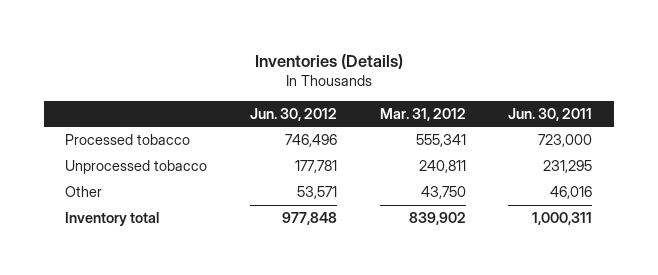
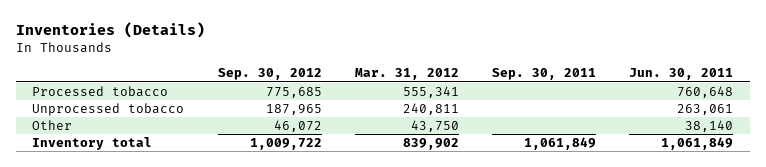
- | Jun. 30, 2012 | Mar. 31, 2012 | Jun. 30, 2011
+ | Sep. 30, 2012 | Mar. 31, 2012 | Sep. 30, 2011 | Jun. 30, 2011
- Processed tobacco | 746,496 | 555,341 | 723,000
- Unprocessed tobacco | 177,781 | 240,811 | 231,295
- Other | 53,571 | 43,750 | 46,016
- Inventory total | 977,848 | 839,902 | 1,000,311
+ Processed tobacco | 775,685 | 555,341 | | 760,648
+ Unprocessed tobacco | 187,965 | 240,811 | | 263,061
+ Other | 46,072 | 43,750 | | 38,140
+ Inventory total | 1,009,722 | 839,902 | 1,061,849 | 1,061,849

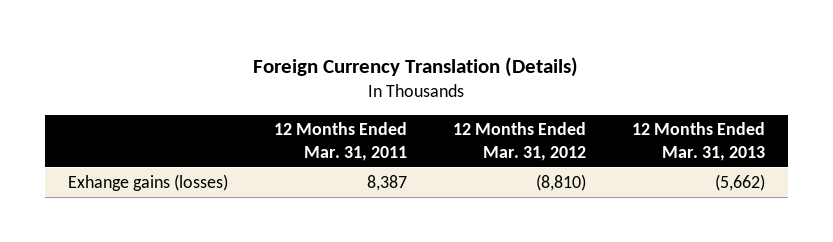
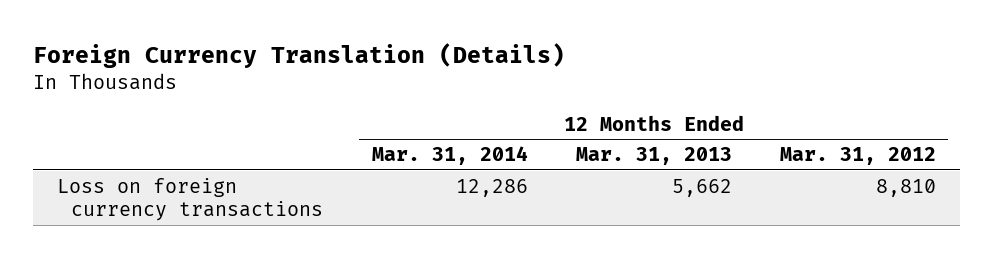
- | 12 Months Ended Mar. 31, 2011 | 12 Months Ended Mar. 31, 2012 | 12 Months Ended Mar. 31, 2013
+ | 12 Months Ended Mar. 31, 2014 | 12 Months Ended Mar. 31, 2013 | 12 Months Ended Mar. 31, 2012
- Exhange gains (losses) | 8,387 | (8,810) | (5,662)
+ Loss on foreign currency transactions | 12,286 | 5,662 | 8,810

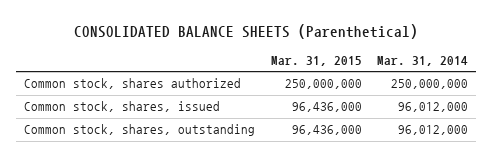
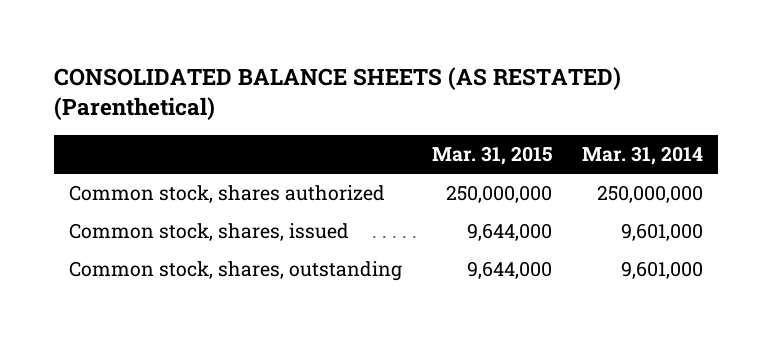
- CONSOLIDATED BALANCE SHEETS (Parenthetical)
+ CONSOLIDATED BALANCE SHEETS (AS RESTATED) (Parenthetical)
- Common stock, shares, issued | 96,436,000 | 96,012,000
- Common stock, shares, outstanding | 96,436,000 | 96,012,000
+ Common stock, shares, issued | 9,644,000 | 9,601,000
+ Common stock, shares, outstanding | 9,644,000 | 9,601,000

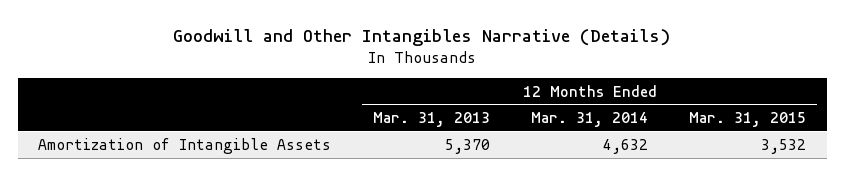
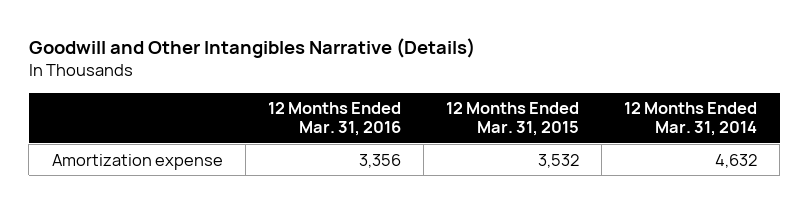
- | 12 Months Ended Mar. 31, 2013 | 12 Months Ended Mar. 31, 2014 | 12 Months Ended Mar. 31, 2015
+ | 12 Months Ended Mar. 31, 2016 | 12 Months Ended Mar. 31, 2015 | 12 Months Ended Mar. 31, 2014
- Amortization of Intangible Assets | 5,370 | 4,632 | 3,532
+ Amortization expense | 3,356 | 3,532 | 4,632

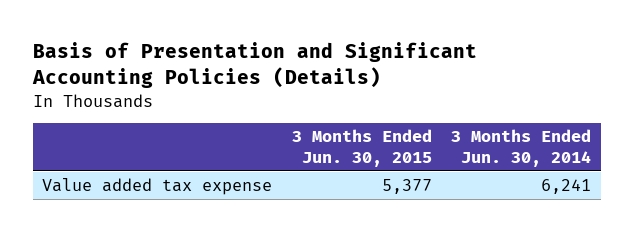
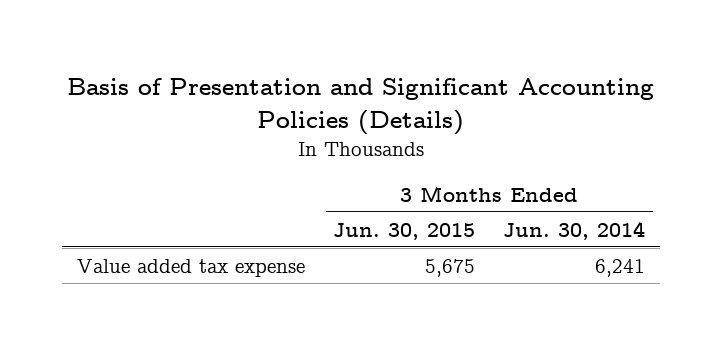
- Value added tax expense | 5,377 | 6,241
+ Value added tax expense | 5,675 | 6,241

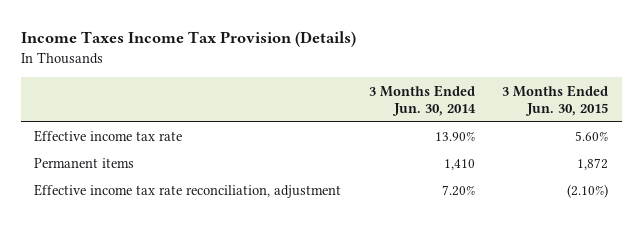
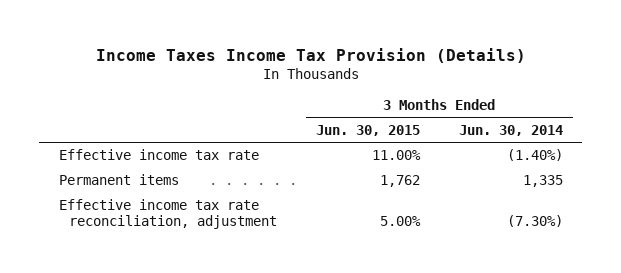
- | 3 Months Ended Jun. 30, 2014 | 3 Months Ended Jun. 30, 2015
+ | 3 Months Ended Jun. 30, 2015 | 3 Months Ended Jun. 30, 2014
- Effective income tax rate | 13.90% | 5.60%
- Permanent items | 1,410 | 1,872
- Effective income tax rate reconciliation, adjustment | 7.20% | (2.10%)
+ Effective income tax rate | 11.00% | (1.40%)
+ Permanent items | 1,762 | 1,335
+ Effective income tax rate reconciliation, adjustment | 5.00% | (7.30%)

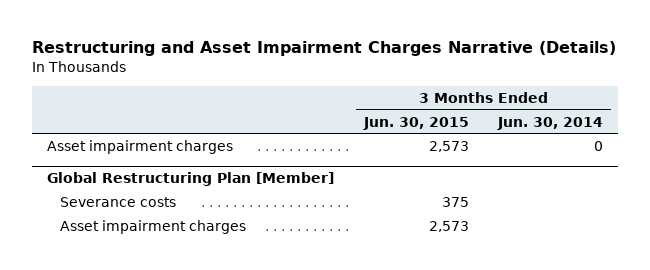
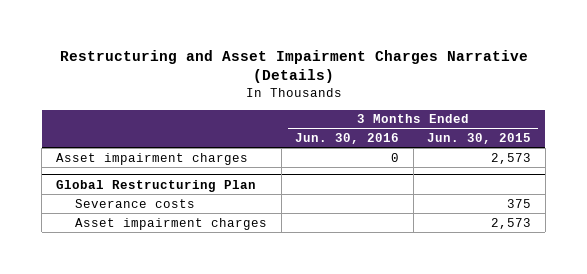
- | 3 Months Ended Jun. 30, 2015 | 3 Months Ended Jun. 30, 2014
+ | 3 Months Ended Jun. 30, 2016 | 3 Months Ended Jun. 30, 2015
- Global Restructuring Plan [Member]
+ Global Restructuring Plan

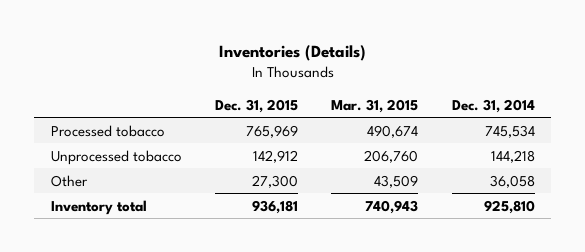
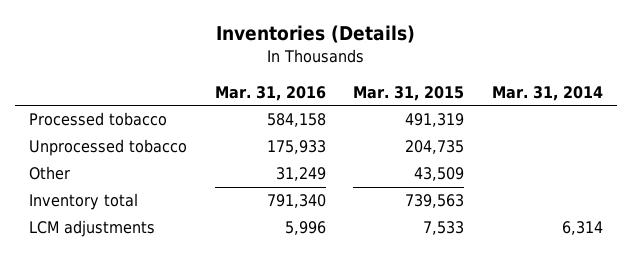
- | Dec. 31, 2015 | Mar. 31, 2015 | Dec. 31, 2014
+ | Mar. 31, 2016 | Mar. 31, 2015 | Mar. 31, 2014
- Processed tobacco | 765,969 | 490,674 | 745,534
- Unprocessed tobacco | 142,912 | 206,760 | 144,218
+ Processed tobacco | 584,158 | 491,319 |
+ Unprocessed tobacco | 175,933 | 204,735 |
- Inventory total | 936,181 | 740,943 | 925,810
+ Inventory total | 791,340 | 739,563 |
+ LCM adjustments | 5,996 | 7,533 | 6,314

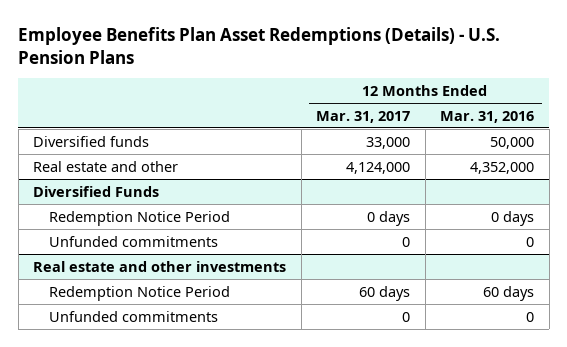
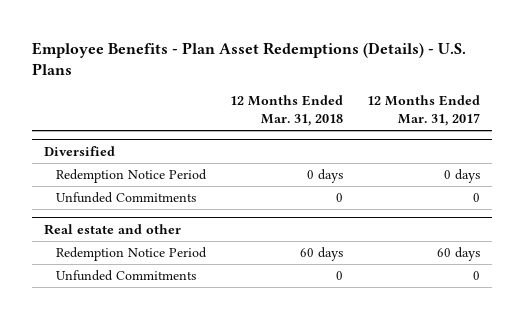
- Employee Benefits Plan Asset Redemptions (Details) - U.S. Pension Plans
+ Employee Benefits - Plan Asset Redemptions (Details) - U.S. Plans
- | 12 Months Ended Mar. 31, 2017 | 12 Months Ended Mar. 31, 2016
+ | 12 Months Ended Mar. 31, 2018 | 12 Months Ended Mar. 31, 2017
- Diversified funds | 33,000 | 50,000
- Real estate and other | 4,124,000 | 4,352,000
- Diversified Funds
+ Diversified
- Unfunded commitments | 0 | 0
- Real estate and other investments
+ Unfunded Commitments | 0 | 0
+ Real estate and other
- Unfunded commitments | 0 | 0
+ Unfunded Commitments | 0 | 0

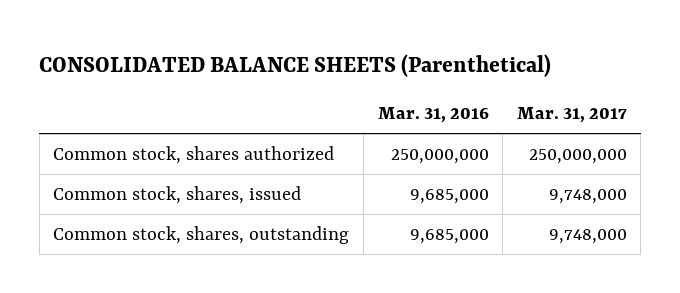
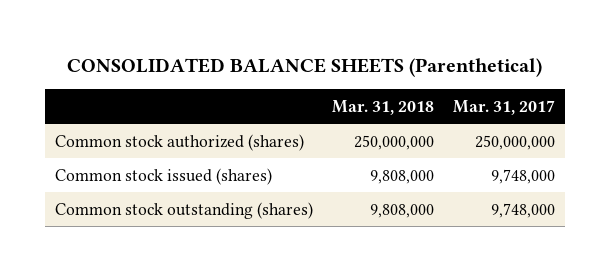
- | Mar. 31, 2016 | Mar. 31, 2017
+ | Mar. 31, 2018 | Mar. 31, 2017
- Common stock, shares authorized | 250,000,000 | 250,000,000
- Common stock, shares, issued | 9,685,000 | 9,748,000
- Common stock, shares, outstanding | 9,685,000 | 9,748,000
+ Common stock authorized (shares) | 250,000,000 | 250,000,000
+ Common stock issued (shares) | 9,808,000 | 9,748,000
+ Common stock outstanding (shares) | 9,808,000 | 9,748,000

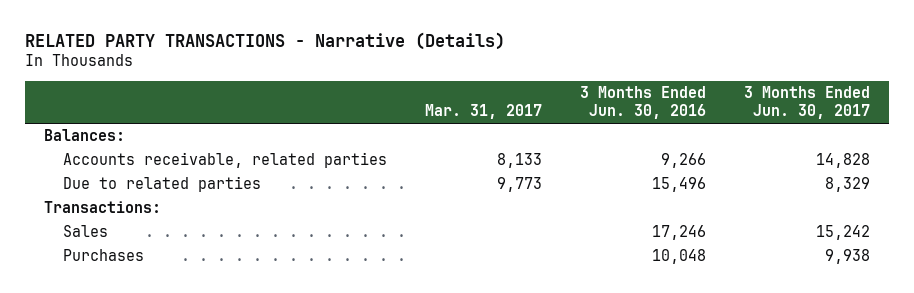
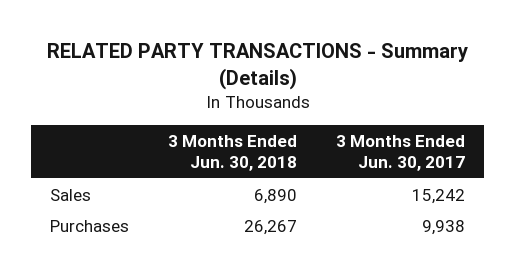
- RELATED PARTY TRANSACTIONS - Narrative (Details)
+ RELATED PARTY TRANSACTIONS - Summary (Details)
- | Mar. 31, 2017 | 3 Months Ended Jun. 30, 2016 | 3 Months Ended Jun. 30, 2017
+ | 3 Months Ended Jun. 30, 2018 | 3 Months Ended Jun. 30, 2017
- Balances:
- Accounts receivable, related parties | 8,133 | 9,266 | 14,828
- Due to related parties | 9,773 | 15,496 | 8,329
- Transactions:

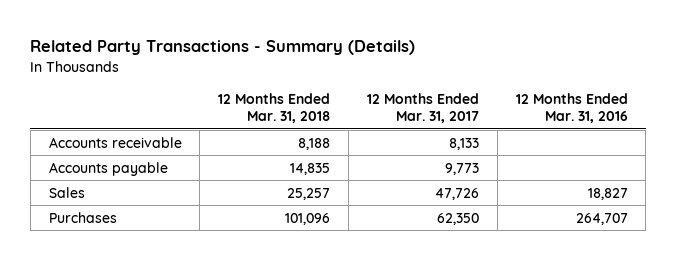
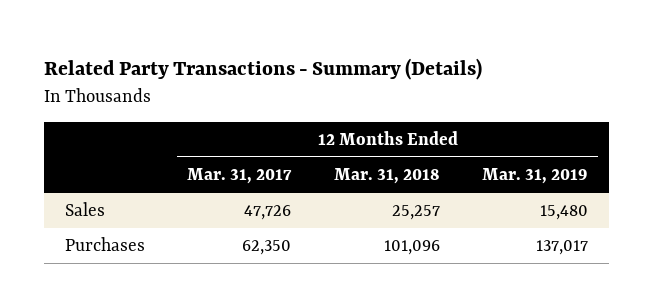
- | 12 Months Ended Mar. 31, 2018 | 12 Months Ended Mar. 31, 2017 | 12 Months Ended Mar. 31, 2016
+ | 12 Months Ended Mar. 31, 2017 | 12 Months Ended Mar. 31, 2018 | 12 Months Ended Mar. 31, 2019
- Accounts receivable | 8,188 | 8,133 |
- Accounts payable | 14,835 | 9,773 |

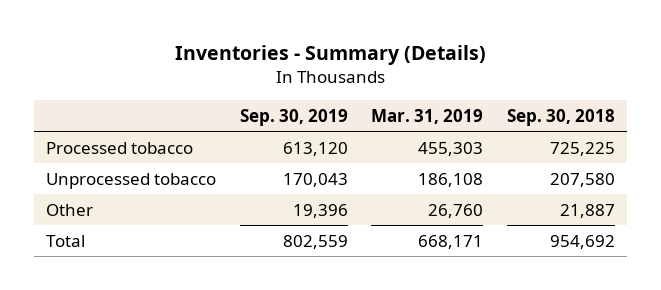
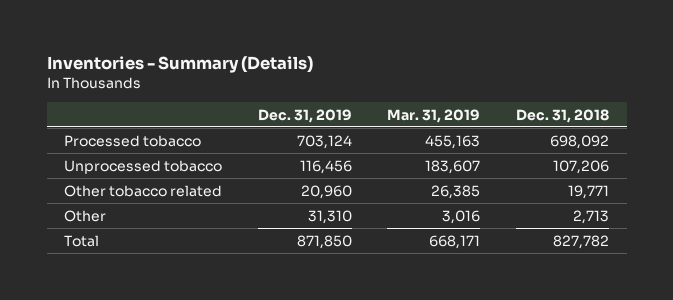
- | Sep. 30, 2019 | Mar. 31, 2019 | Sep. 30, 2018
+ | Dec. 31, 2019 | Mar. 31, 2019 | Dec. 31, 2018
- Processed tobacco | 613,120 | 455,303 | 725,225
- Unprocessed tobacco | 170,043 | 186,108 | 207,580
- Other | 19,396 | 26,760 | 21,887
+ Processed tobacco | 703,124 | 455,163 | 698,092
+ Unprocessed tobacco | 116,456 | 183,607 | 107,206
+ Other tobacco related | 20,960 | 26,385 | 19,771
+ Other | 31,310 | 3,016 | 2,713

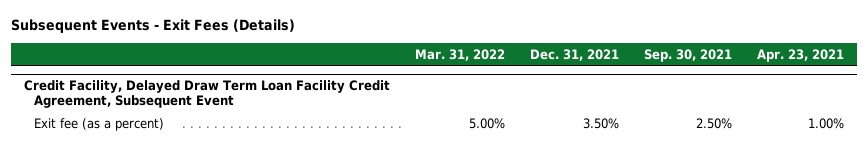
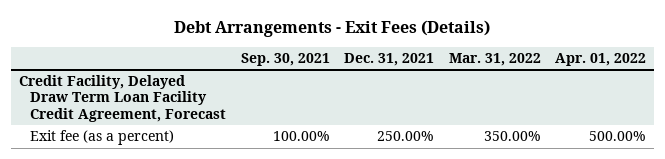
- Subsequent Events - Exit Fees (Details)
+ Debt Arrangements - Exit Fees (Details)
- | Mar. 31, 2022 | Dec. 31, 2021 | Sep. 30, 2021 | Apr. 23, 2021
+ | Sep. 30, 2021 | Dec. 31, 2021 | Mar. 31, 2022 | Apr. 01, 2022
- Credit Facility, Delayed Draw Term Loan Facility Credit Agreement, Subsequent Event
- Exit fee (as a percent) | 5.00% | 3.50% | 2.50% | 1.00%
+ Credit Facility, Delayed Draw Term Loan Facility Credit Agreement, Forecast
+ Exit fee (as a percent) | 100.00% | 250.00% | 350.00% | 500.00%

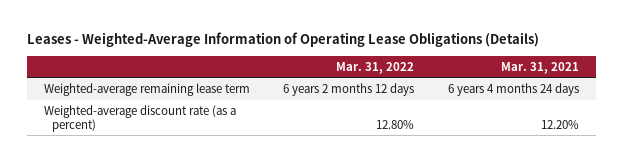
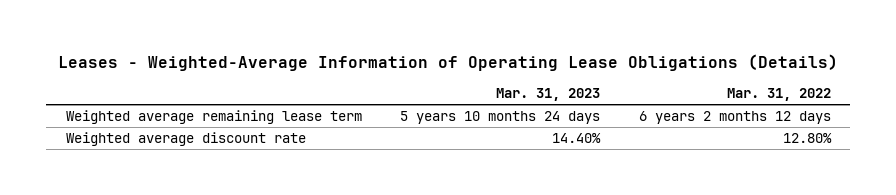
- | Mar. 31, 2022 | Mar. 31, 2021
+ | Mar. 31, 2023 | Mar. 31, 2022
- Weighted-average remaining lease term | 6 years 2 months 12 days | 6 years 4 months 24 days
- Weighted-average discount rate (as a percent) | 12.80% | 12.20%
+ Weighted average remaining lease term | 5 years 10 months 24 days | 6 years 2 months 12 days
+ Weighted average discount rate | 14.40% | 12.80%

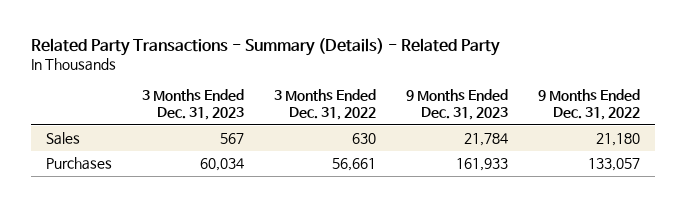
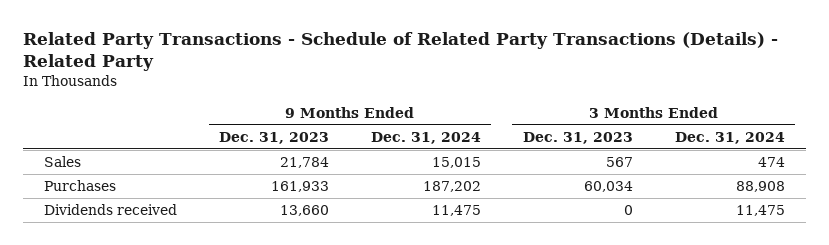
- Related Party Transactions - Summary (Details) - Related Party
+ Related Party Transactions - Schedule of Related Party Transactions (Details) - Related Party
- | 3 Months Ended Dec. 31, 2023 | 3 Months Ended Dec. 31, 2022 | 9 Months Ended Dec. 31, 2023 | 9 Months Ended Dec. 31, 2022
+ | 9 Months Ended Dec. 31, 2023 | 9 Months Ended Dec. 31, 2024 | 3 Months Ended Dec. 31, 2023 | 3 Months Ended Dec. 31, 2024
+ Dividends received | 13,660 | 11,475 | 0 | 11,475

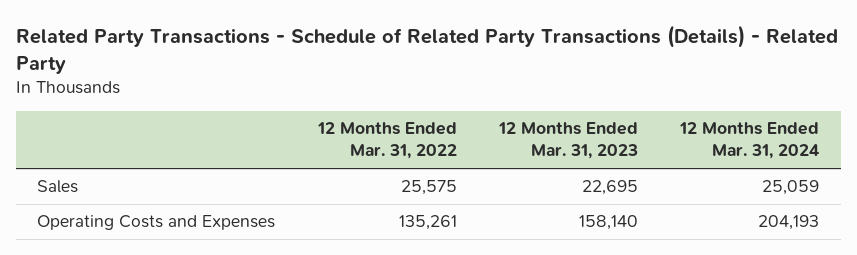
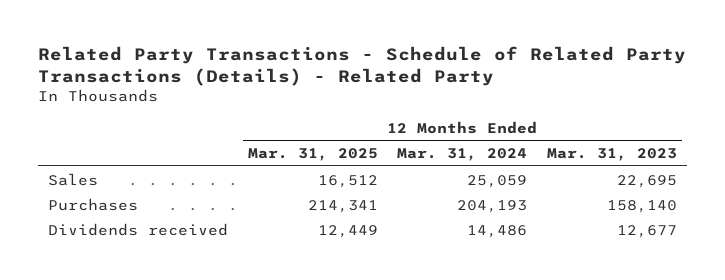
- | 12 Months Ended Mar. 31, 2022 | 12 Months Ended Mar. 31, 2023 | 12 Months Ended Mar. 31, 2024
+ | 12 Months Ended Mar. 31, 2025 | 12 Months Ended Mar. 31, 2024 | 12 Months Ended Mar. 31, 2023
- Operating Costs and Expenses | 135,261 | 158,140 | 204,193
+ Purchases | 214,341 | 204,193 | 158,140
+ Dividends received | 12,449 | 14,486 | 12,677

